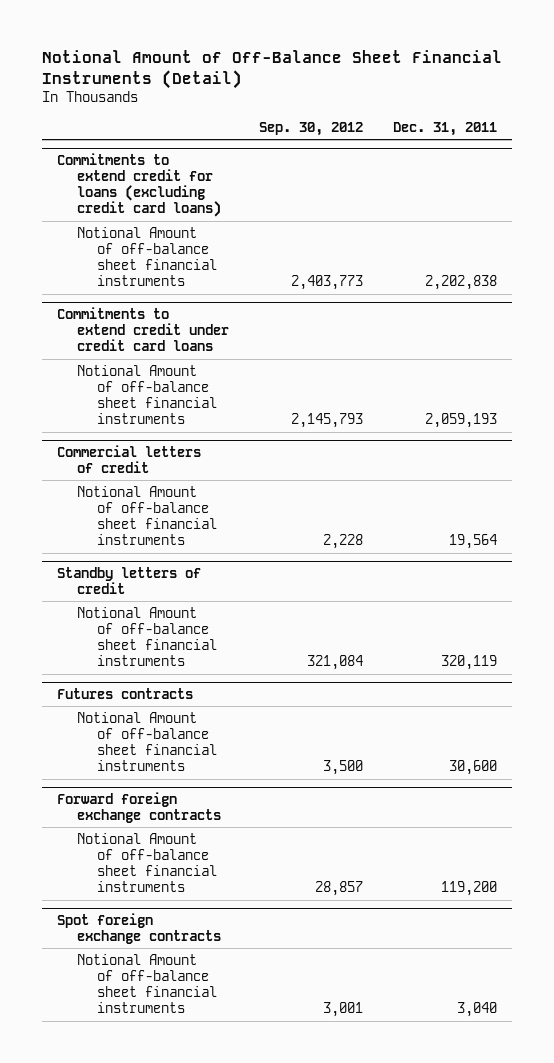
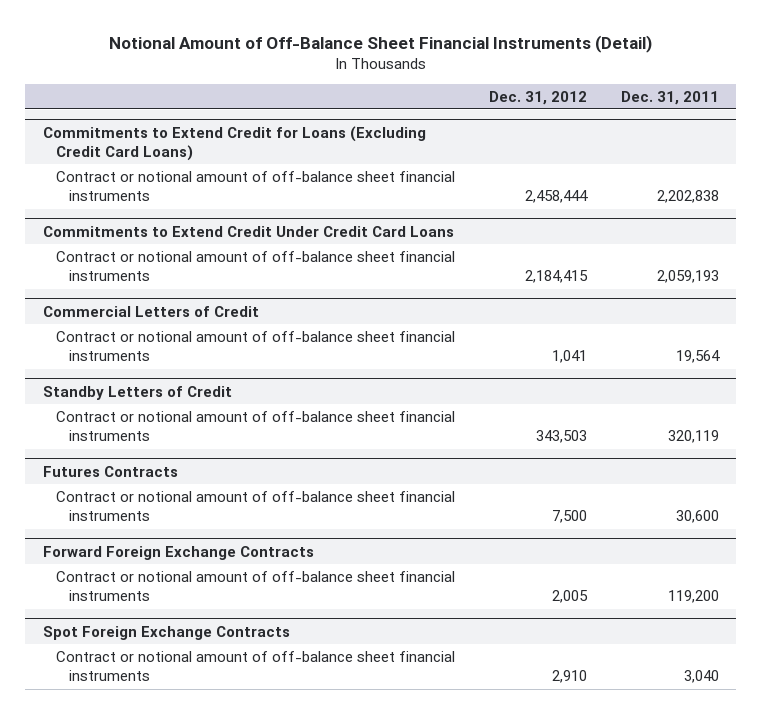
- | Sep. 30, 2012 | Dec. 31, 2011
+ | Dec. 31, 2012 | Dec. 31, 2011
- Commitments to extend credit for loans (excluding credit card loans)
- Notional Amount of off-balance sheet financial instruments | 2,403,773 | 2,202,838
- Commitments to extend credit under credit card loans
- Notional Amount of off-balance sheet financial instruments | 2,145,793 | 2,059,193
- Commercial letters of credit
- Notional Amount of off-balance sheet financial instruments | 2,228 | 19,564
- Standby letters of credit
- Notional Amount of off-balance sheet financial instruments | 321,084 | 320,119
- Futures contracts
- Notional Amount of off-balance sheet financial instruments | 3,500 | 30,600
- Forward foreign exchange contracts
- Notional Amount of off-balance sheet financial instruments | 28,857 | 119,200
- Spot foreign exchange contracts
- Notional Amount of off-balance sheet financial instruments | 3,001 | 3,040
+ Commitments to Extend Credit for Loans (Excluding Credit Card Loans)
+ Contract or notional amount of off-balance sheet financial instruments | 2,458,444 | 2,202,838
+ Commitments to Extend Credit Under Credit Card Loans
+ Contract or notional amount of off-balance sheet financial instruments | 2,184,415 | 2,059,193
+ Commercial Letters of Credit
+ Contract or notional amount of off-balance sheet financial instruments | 1,041 | 19,564
+ Standby Letters of Credit
+ Contract or notional amount of off-balance sheet financial instruments | 343,503 | 320,119
+ Futures Contracts
+ Contract or notional amount of off-balance sheet financial instruments | 7,500 | 30,600
+ Forward Foreign Exchange Contracts
+ Contract or notional amount of off-balance sheet financial instruments | 2,005 | 119,200
+ Spot Foreign Exchange Contracts
+ Contract or notional amount of off-balance sheet financial instruments | 2,910 | 3,040

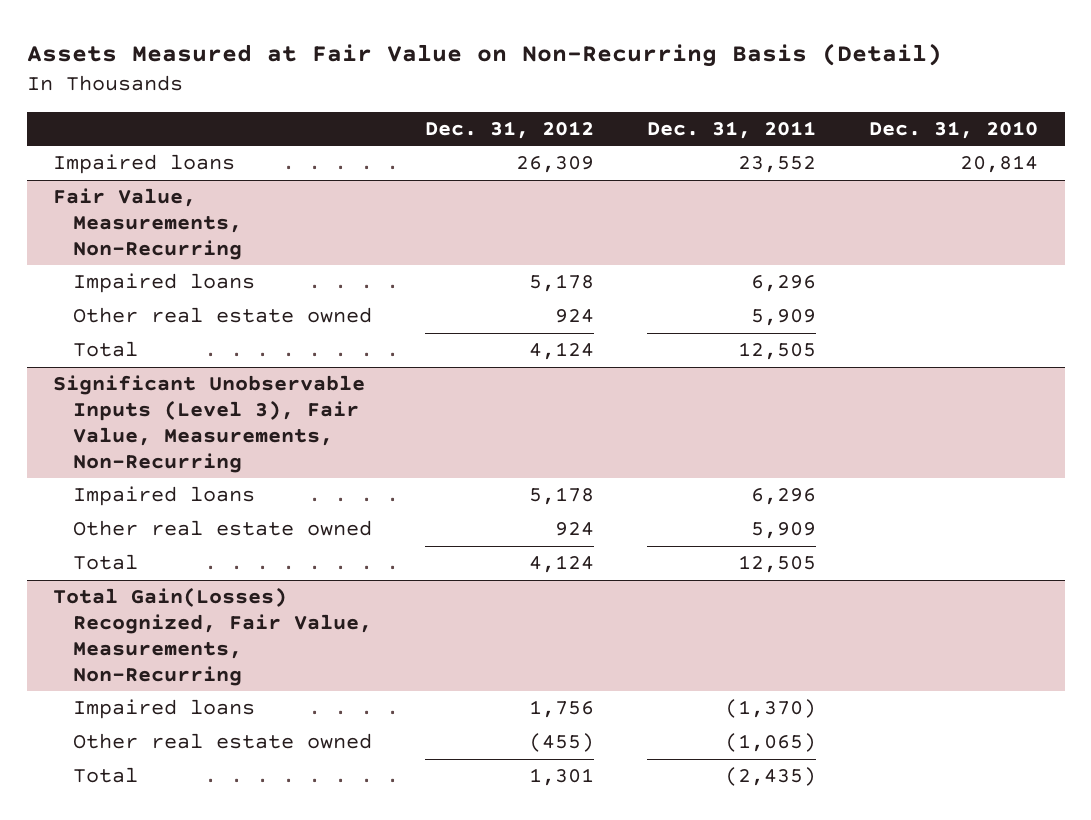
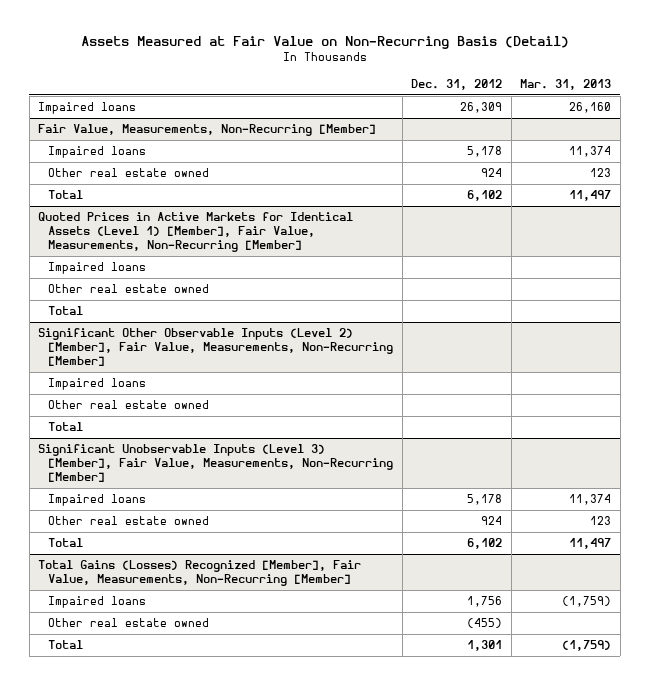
- | Dec. 31, 2012 | Dec. 31, 2011 | Dec. 31, 2010
+ | Dec. 31, 2012 | Mar. 31, 2013
- Fair Value, Measurements, Non-Recurring
+ Fair Value, Measurements, Non-Recurring [Member]
- Total | 4,124 | 12,505 |
- Significant Unobservable Inputs (Level 3), Fair Value, Measurements, Non-Recurring
+ Total | 6,102 | 11,497
+ Quoted Prices in Active Markets for Identical Assets (Level 1) [Member], Fair Value, Measurements, Non-Recurring [Member]
+ Impaired loans
+ Other real estate owned
+ Total
+ Significant Other Observable Inputs (Level 2) [Member], Fair Value, Measurements, Non-Recurring [Member]
+ Impaired loans
+ Other real estate owned
+ Total
+ Significant Unobservable Inputs (Level 3) [Member], Fair Value, Measurements, Non-Recurring [Member]
- Total | 4,124 | 12,505 |
- Total Gain(Losses) Recognized, Fair Value, Measurements, Non-Recurring
+ Total | 6,102 | 11,497
+ Total Gains (Losses) Recognized [Member], Fair Value, Measurements, Non-Recurring [Member]

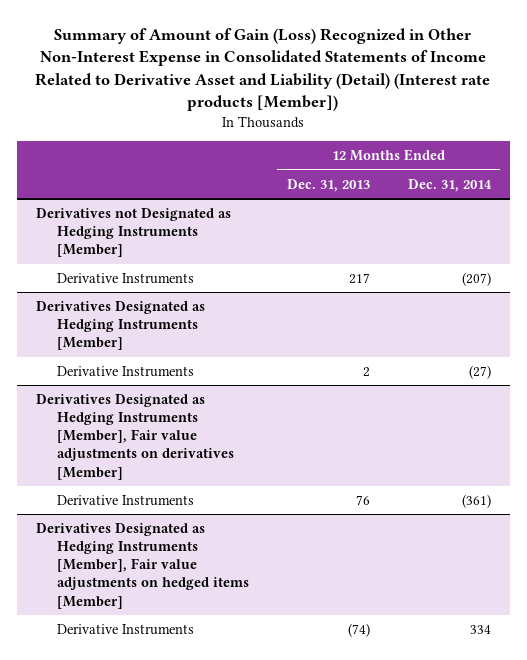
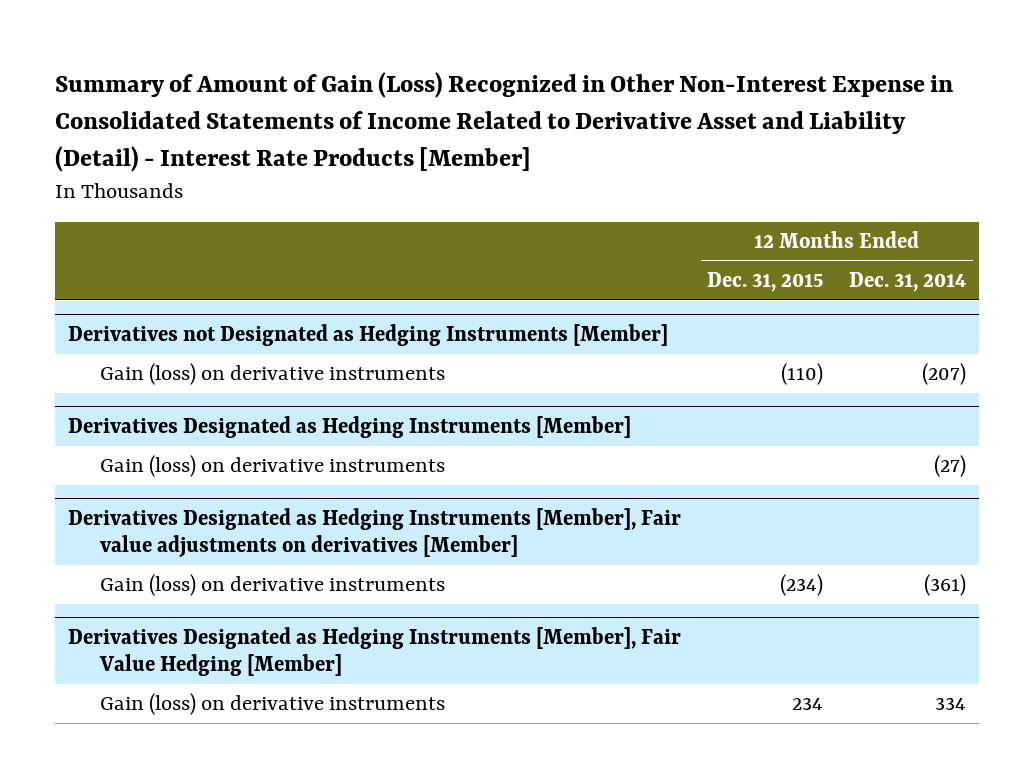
- Summary of Amount of Gain (Loss) Recognized in Other Non-Interest Expense in Consolidated Statements of Income Related to Derivative Asset and Liability (Detail) (Interest rate products [Member])
+ Summary of Amount of Gain (Loss) Recognized in Other Non-Interest Expense in Consolidated Statements of Income Related to Derivative Asset and Liability (Detail) - Interest Rate Products [Member]
- | 12 Months Ended Dec. 31, 2013 | 12 Months Ended Dec. 31, 2014
+ | 12 Months Ended Dec. 31, 2015 | 12 Months Ended Dec. 31, 2014
@ Derivatives not Designated as Hedging Instruments [Member]
- Derivative Instruments | 217 | (207)
+ Gain (loss) on derivative instruments | (110) | (207)
@ Derivatives Designated as Hedging Instruments [Member]
- Derivative Instruments | 2 | (27)
+ Gain (loss) on derivative instruments | | (27)
@ Derivatives Designated as Hedging Instruments [Member], Fair value adjustments on derivatives [Member]
- Derivative Instruments | 76 | (361)
- Derivatives Designated as Hedging Instruments [Member], Fair value adjustments on hedged items [Member]
- Derivative Instruments | (74) | 334
@ Derivatives Designated as Hedging Instruments [Member], Fair value adjustments on derivatives [Member]
+ Gain (loss) on derivative instruments | (234) | (361)
+ Derivatives Designated as Hedging Instruments [Member], Fair Value Hedging [Member]
+ Gain (loss) on derivative instruments | 234 | 334

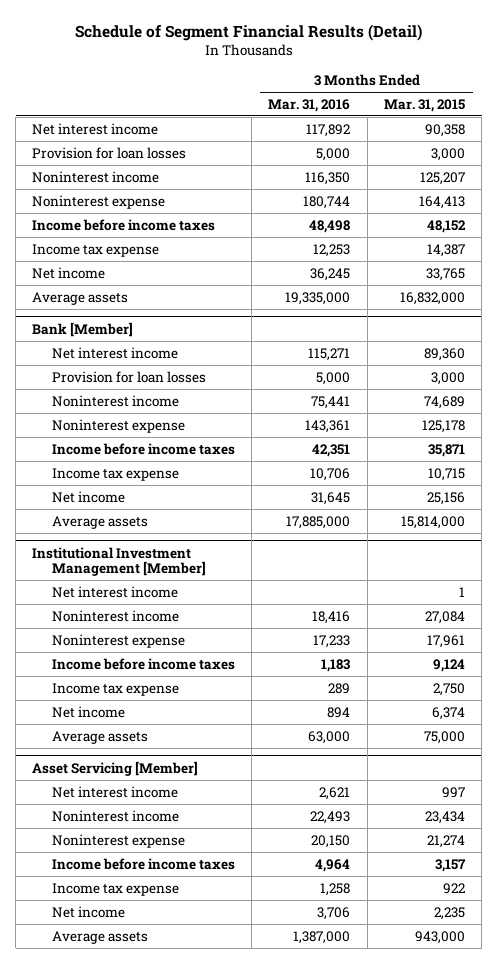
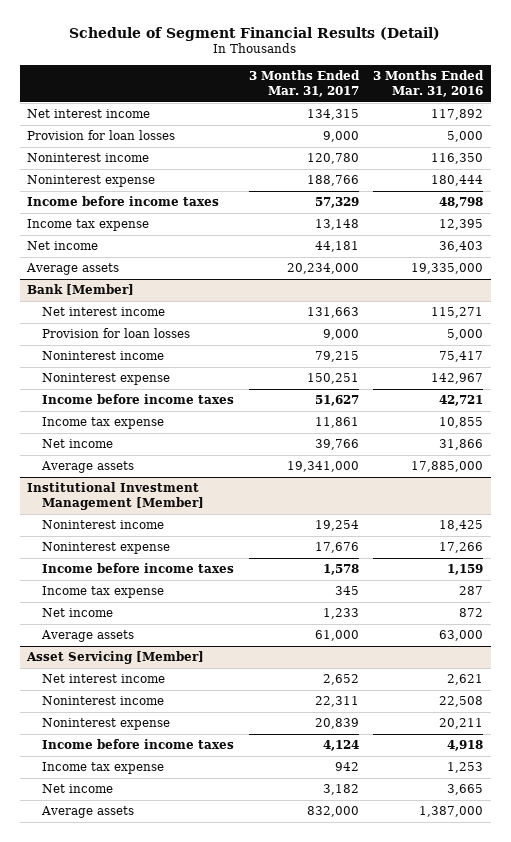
- | 3 Months Ended Mar. 31, 2016 | 3 Months Ended Mar. 31, 2015
+ | 3 Months Ended Mar. 31, 2017 | 3 Months Ended Mar. 31, 2016
- Noninterest expense | 180,744 | 164,413
- Income before income taxes | 48,498 | 48,152
- Income tax expense | 12,253 | 14,387
- Net income | 36,245 | 33,765
+ Noninterest expense | 188,766 | 180,444
+ Income before income taxes | 57,329 | 48,798
+ Income tax expense | 13,148 | 12,395
+ Net income | 44,181 | 36,403
@ Bank [Member]
- Noninterest income | 75,441 | 74,689
- Noninterest expense | 143,361 | 125,178
- Income before income taxes | 42,351 | 35,871
- Income tax expense | 10,706 | 10,715
- Net income | 31,645 | 25,156
+ Noninterest income | 79,215 | 75,417
+ Noninterest expense | 150,251 | 142,967
+ Income before income taxes | 51,627 | 42,721
+ Income tax expense | 11,861 | 10,855
+ Net income | 39,766 | 31,866
@ Institutional Investment Management [Member]
- Net interest income | | 1
- Noninterest income | 18,416 | 27,084
- Noninterest expense | 17,233 | 17,961
- Income before income taxes | 1,183 | 9,124
- Income tax expense | 289 | 2,750
- Net income | 894 | 6,374
+ Noninterest income | 19,254 | 18,425
+ Noninterest expense | 17,676 | 17,266
+ Income before income taxes | 1,578 | 1,159
+ Income tax expense | 345 | 287
+ Net income | 1,233 | 872
@ Asset Servicing [Member]
- Noninterest income | 22,493 | 23,434
- Noninterest expense | 20,150 | 21,274
- Income before income taxes | 4,964 | 3,157
- Income tax expense | 1,258 | 922
- Net income | 3,706 | 2,235
+ Noninterest income | 22,311 | 22,508
+ Noninterest expense | 20,839 | 20,211
+ Income before income taxes | 4,124 | 4,918
+ Income tax expense | 942 | 1,253
+ Net income | 3,182 | 3,665

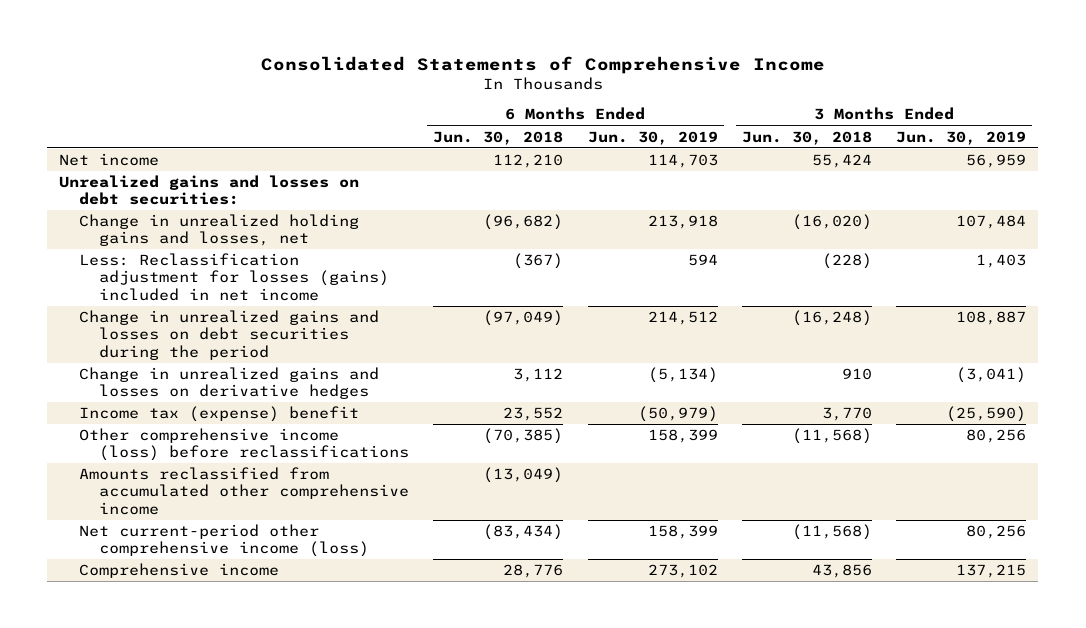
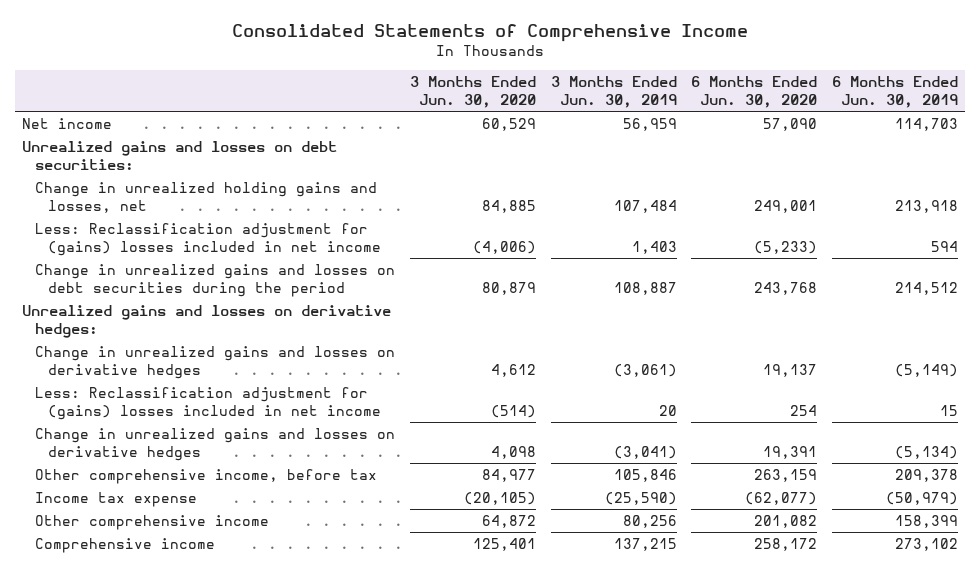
- | 6 Months Ended Jun. 30, 2018 | 6 Months Ended Jun. 30, 2019 | 3 Months Ended Jun. 30, 2018 | 3 Months Ended Jun. 30, 2019
+ | 3 Months Ended Jun. 30, 2020 | 3 Months Ended Jun. 30, 2019 | 6 Months Ended Jun. 30, 2020 | 6 Months Ended Jun. 30, 2019
- Less: Reclassification adjustment for losses (gains) included in net income | (367) | 594 | (228) | 1,403
+ Less: Reclassification adjustment for (gains) losses included in net income | (4,006) | 1,403 | (5,233) | 594
+ Unrealized gains and losses on derivative hedges:
+ Change in unrealized gains and losses on derivative hedges | 4,612 | (3,061) | 19,137 | (5,149)
+ Less: Reclassification adjustment for (gains) losses included in net income | (514) | 20 | 254 | 15
- Income tax (expense) benefit | 23,552 | (50,979) | 3,770 | (25,590)
- Other comprehensive income (loss) before reclassifications | (70,385) | 158,399 | (11,568) | 80,256
- Amounts reclassified from accumulated other comprehensive income | (13,049) | | |
- Net current-period other comprehensive income (loss) | (83,434) | 158,399 | (11,568) | 80,256
+ Other comprehensive income, before tax | 84,977 | 105,846 | 263,159 | 209,378
+ Income tax expense | (20,105) | (25,590) | (62,077) | (50,979)
+ Other comprehensive income | 64,872 | 80,256 | 201,082 | 158,399

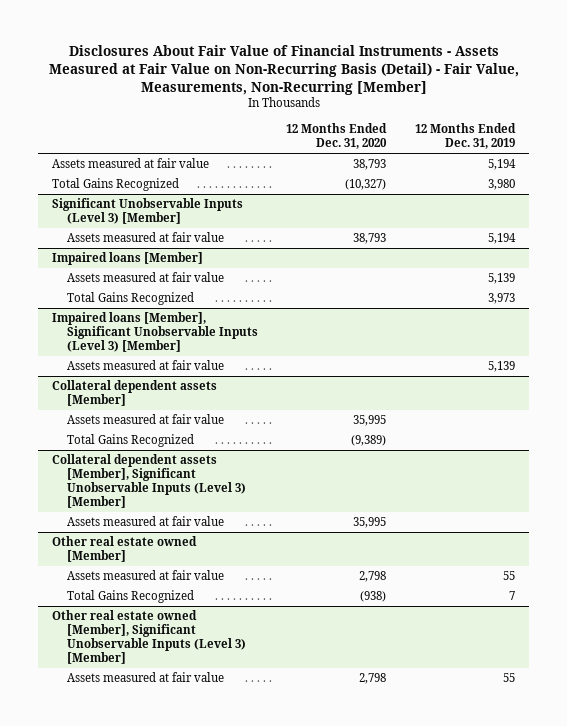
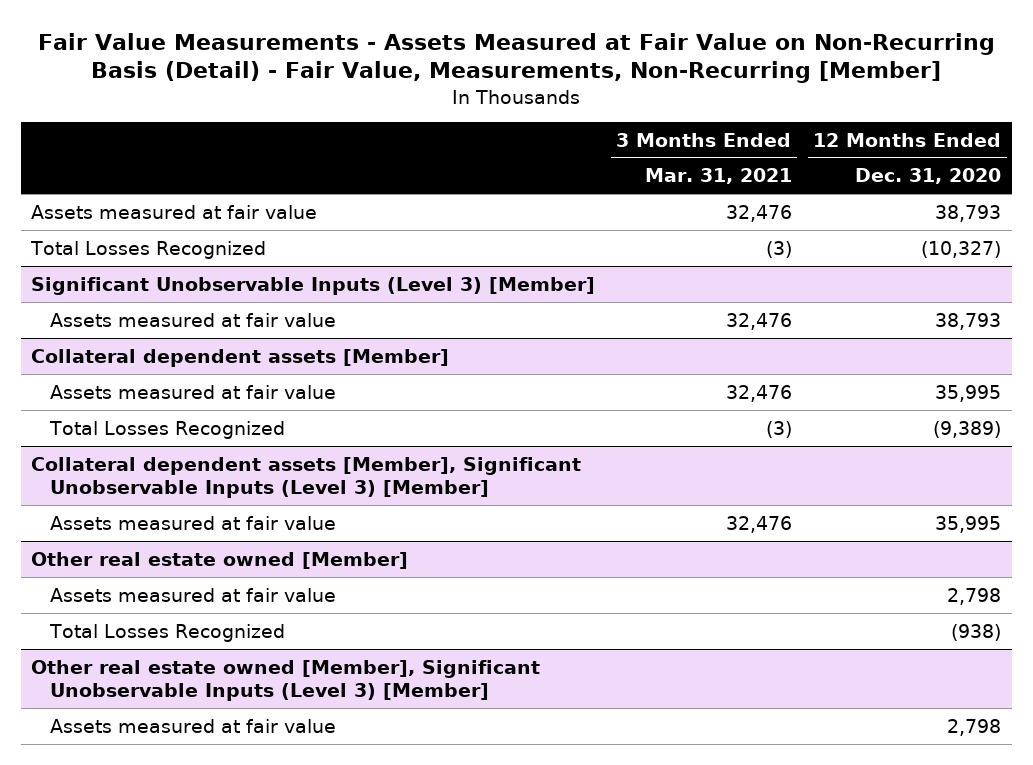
- Disclosures About Fair Value of Financial Instruments - Assets Measured at Fair Value on Non-Recurring Basis (Detail) - Fair Value, Measurements, Non-Recurring [Member]
+ Fair Value Measurements - Assets Measured at Fair Value on Non-Recurring Basis (Detail) - Fair Value, Measurements, Non-Recurring [Member]
- | 12 Months Ended Dec. 31, 2020 | 12 Months Ended Dec. 31, 2019
+ | 3 Months Ended Mar. 31, 2021 | 12 Months Ended Dec. 31, 2020
- Total Gains Recognized | (10,327) | 3,980
+ Total Losses Recognized | (3) | (10,327)
- Impaired loans [Member]
- Assets measured at fair value | | 5,139
- Total Gains Recognized | | 3,973
- Impaired loans [Member], Significant Unobservable Inputs (Level 3) [Member]
- Assets measured at fair value | | 5,139
@ Collateral dependent assets [Member]
- Total Gains Recognized | (9,389) |
+ Total Losses Recognized | (3) | (9,389)
@ Other real estate owned [Member]
- Total Gains Recognized | (938) | 7
+ Total Losses Recognized | | (938)

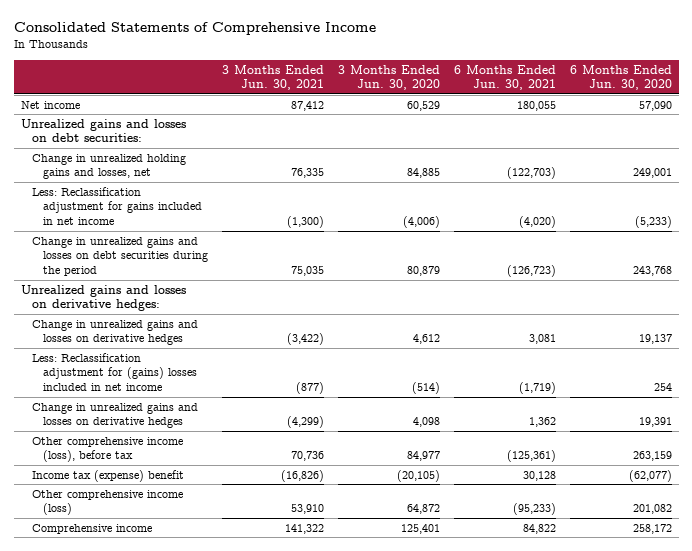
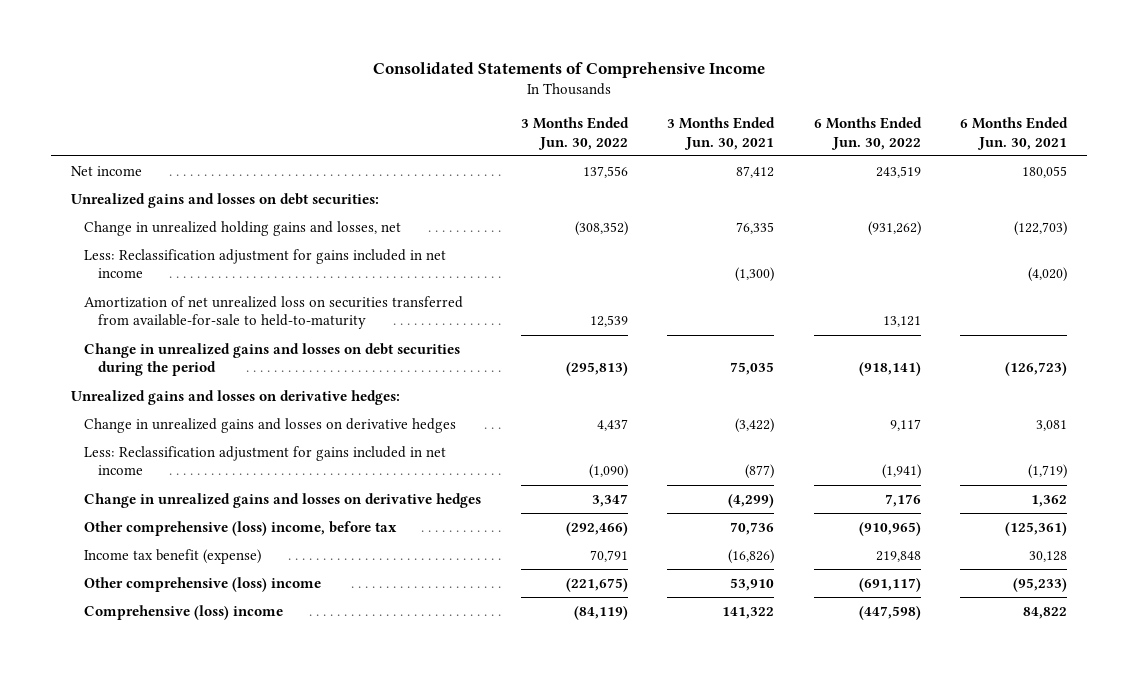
- | 3 Months Ended Jun. 30, 2021 | 3 Months Ended Jun. 30, 2020 | 6 Months Ended Jun. 30, 2021 | 6 Months Ended Jun. 30, 2020
+ | 3 Months Ended Jun. 30, 2022 | 3 Months Ended Jun. 30, 2021 | 6 Months Ended Jun. 30, 2022 | 6 Months Ended Jun. 30, 2021
+ Amortization of net unrealized loss on securities transferred from available-for-sale to held-to-maturity | 12,539 | | 13,121 |
- Less: Reclassification adjustment for (gains) losses included in net income | (877) | (514) | (1,719) | 254
+ Less: Reclassification adjustment for gains included in net income | (1,090) | (877) | (1,941) | (1,719)
- Other comprehensive income (loss), before tax | 70,736 | 84,977 | (125,361) | 263,159
- Income tax (expense) benefit | (16,826) | (20,105) | 30,128 | (62,077)
- Other comprehensive income (loss) | 53,910 | 64,872 | (95,233) | 201,082
- Comprehensive income | 141,322 | 125,401 | 84,822 | 258,172
+ Other comprehensive (loss) income, before tax | (292,466) | 70,736 | (910,965) | (125,361)
+ Income tax benefit (expense) | 70,791 | (16,826) | 219,848 | 30,128
+ Other comprehensive (loss) income | (221,675) | 53,910 | (691,117) | (95,233)
+ Comprehensive (loss) income | (84,119) | 141,322 | (447,598) | 84,822

